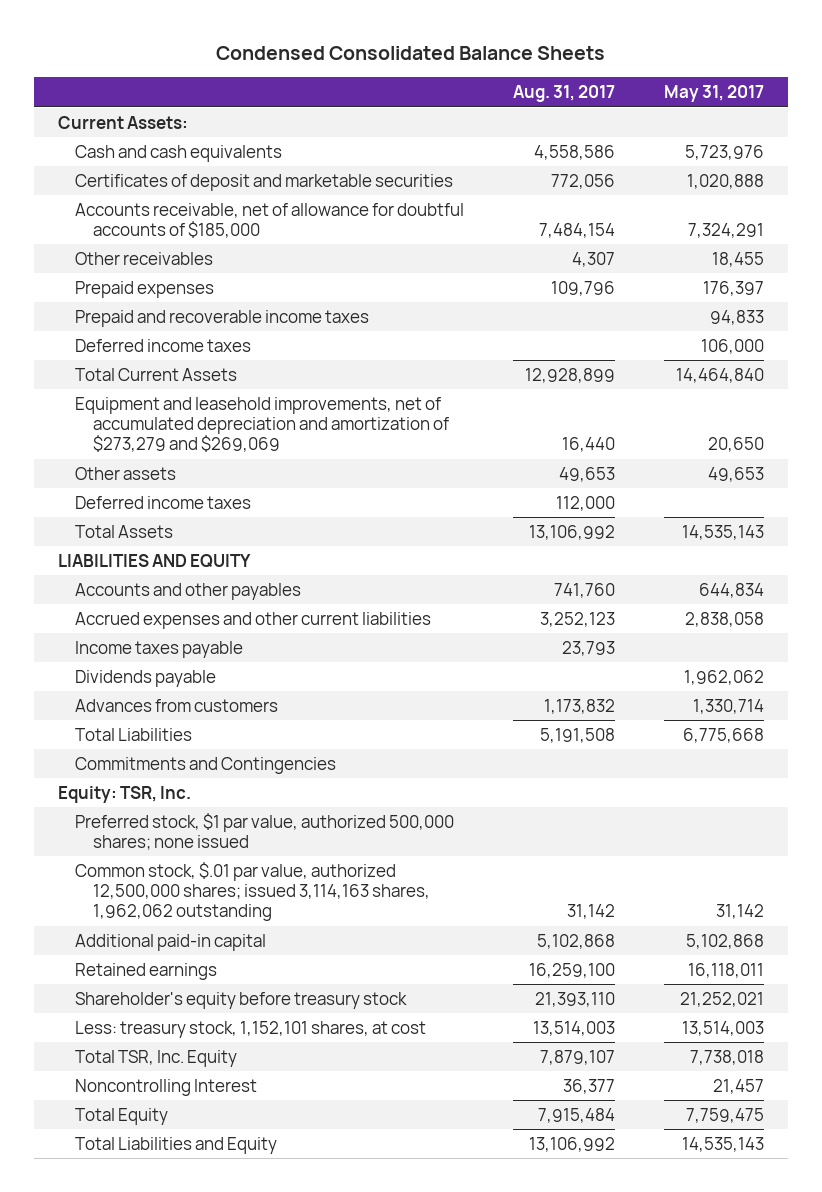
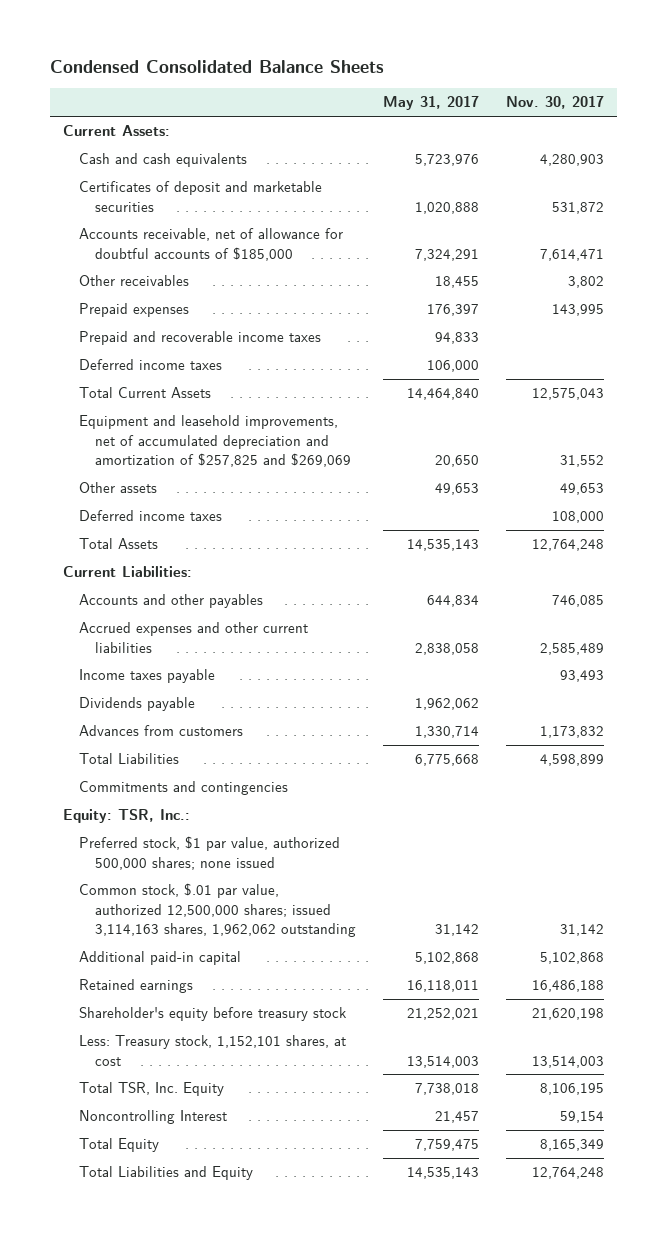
- | Aug. 31, 2017 | May 31, 2017
+ | May 31, 2017 | Nov. 30, 2017
- Equipment and leasehold improvements, net of accumulated depreciation and amortization of $273,279 and $269,069 | 16,440 | 20,650
+ Equipment and leasehold improvements, net of accumulated depreciation and amortization of $257,825 and $269,069 | 20,650 | 31,552
- LIABILITIES AND EQUITY
+ Current Liabilities:
- Commitments and Contingencies
- Equity: TSR, Inc.
+ Commitments and contingencies
+ Equity: TSR, Inc.:
- Less: treasury stock, 1,152,101 shares, at cost | 13,514,003 | 13,514,003
+ Less: Treasury stock, 1,152,101 shares, at cost | 13,514,003 | 13,514,003

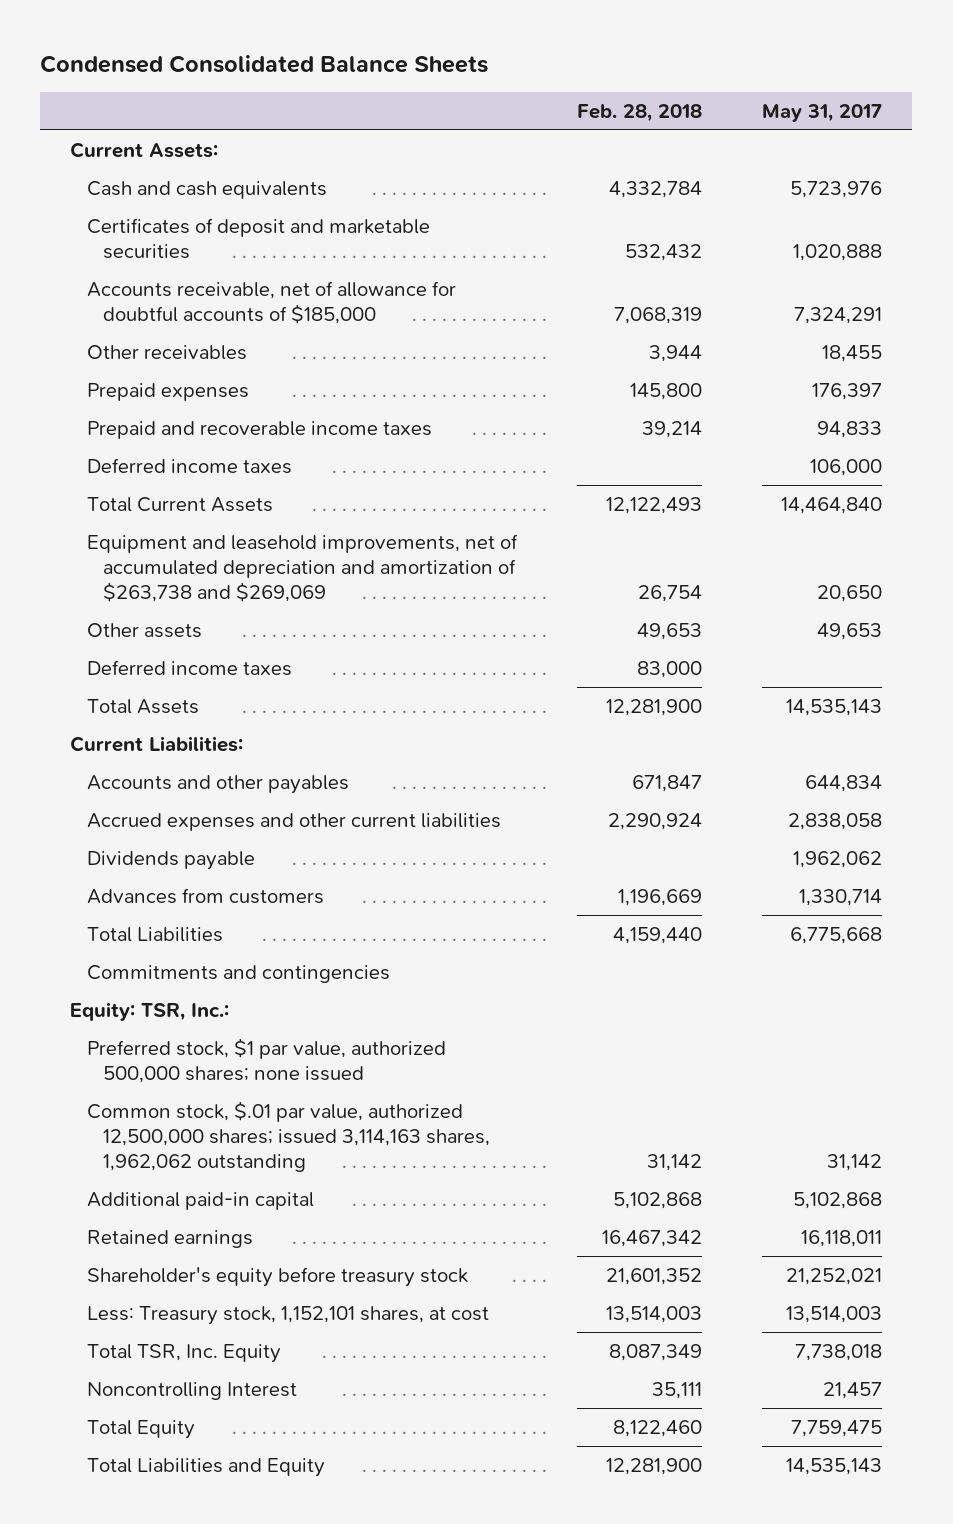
- | May 31, 2017 | Nov. 30, 2017
+ | Feb. 28, 2018 | May 31, 2017
- Equipment and leasehold improvements, net of accumulated depreciation and amortization of $257,825 and $269,069 | 20,650 | 31,552
+ Equipment and leasehold improvements, net of accumulated depreciation and amortization of $263,738 and $269,069 | 26,754 | 20,650
- Income taxes payable | | 93,493

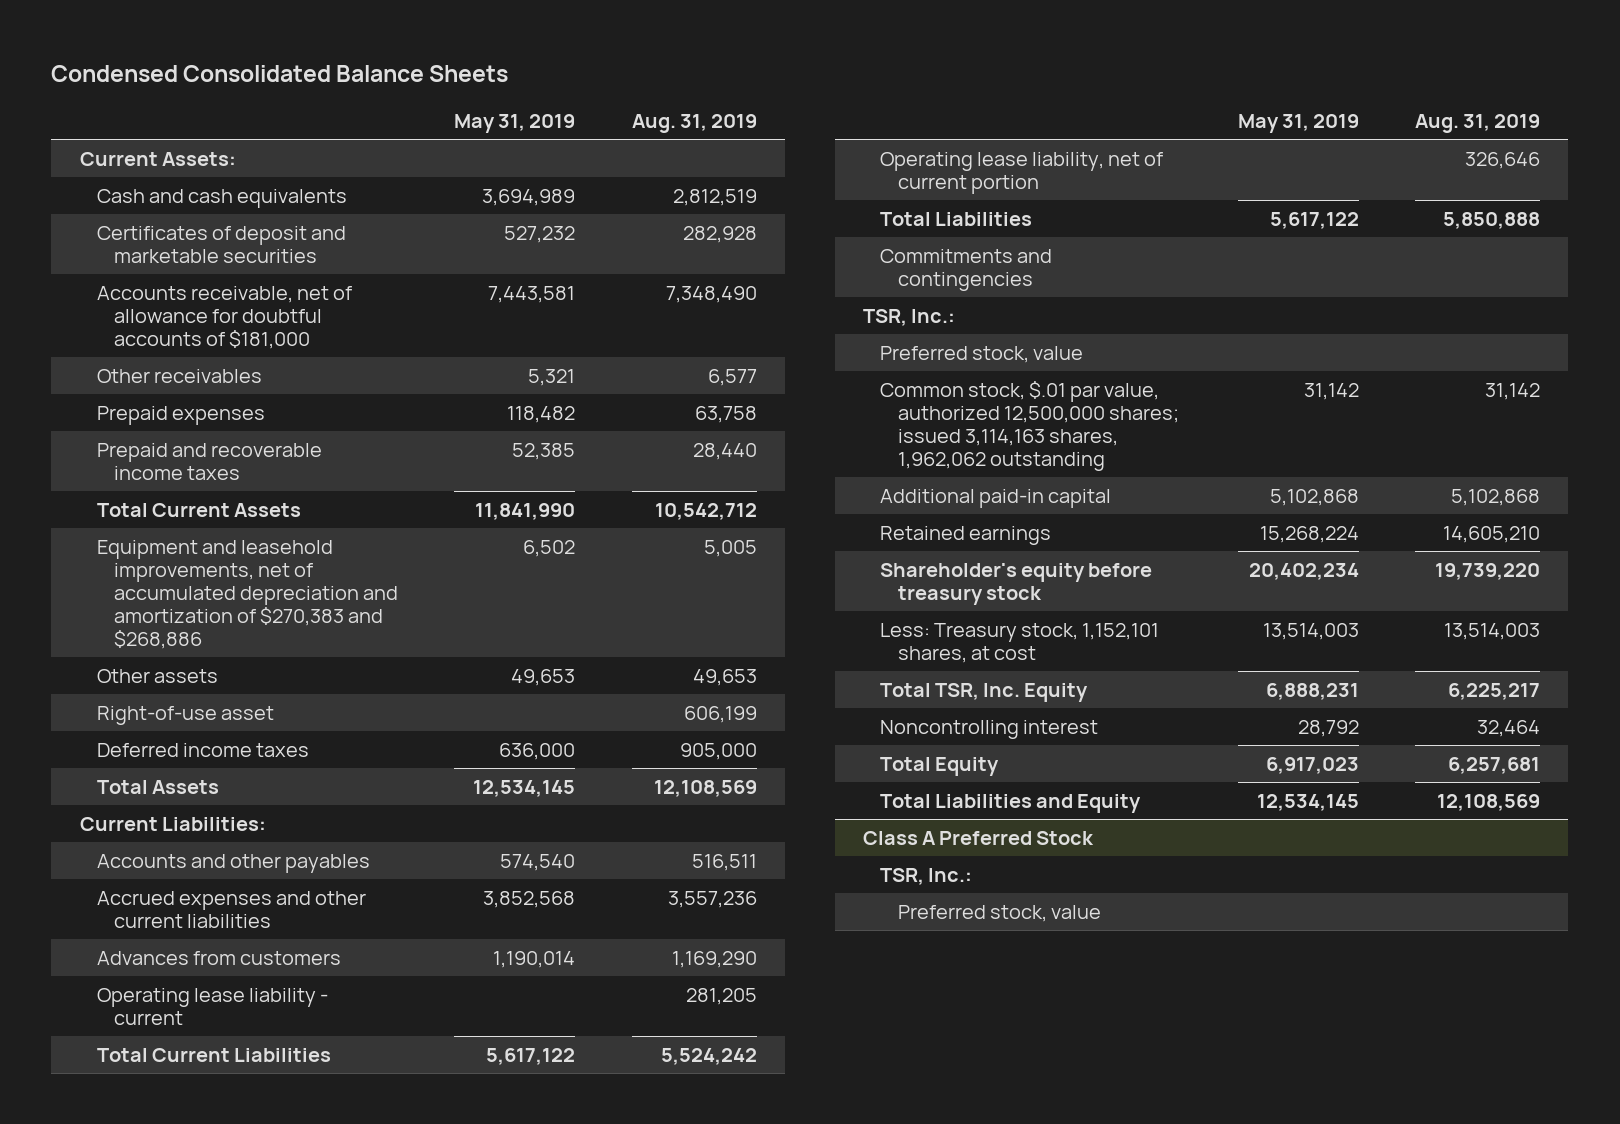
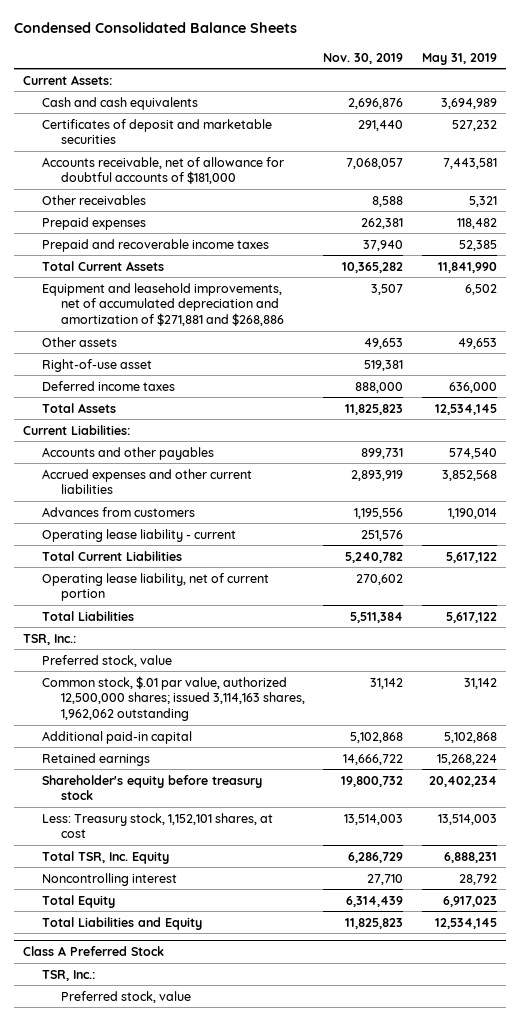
- | May 31, 2019 | Aug. 31, 2019
+ | Nov. 30, 2019 | May 31, 2019
- Equipment and leasehold improvements, net of accumulated depreciation and amortization of $270,383 and $268,886 | 6,502 | 5,005
+ Equipment and leasehold improvements, net of accumulated depreciation and amortization of $271,881 and $268,886 | 3,507 | 6,502
- Commitments and contingencies

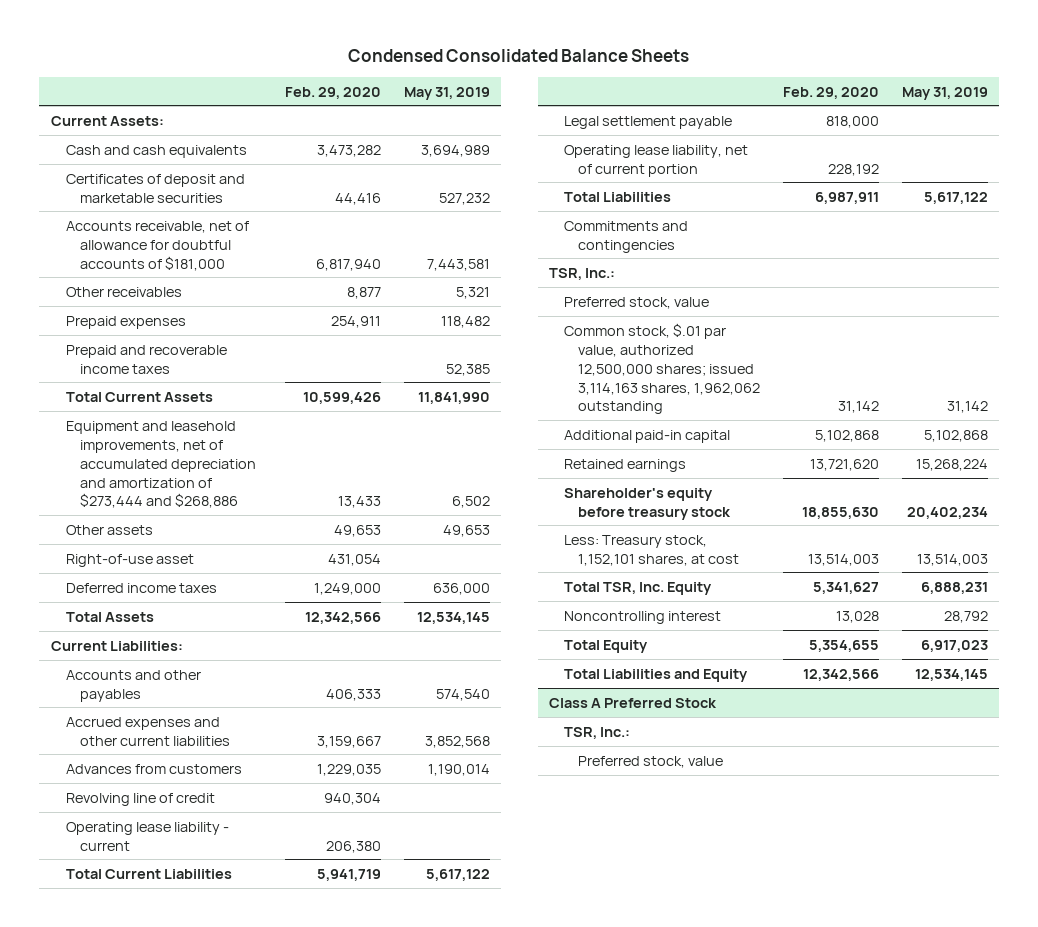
- | Nov. 30, 2019 | May 31, 2019
+ | Feb. 29, 2020 | May 31, 2019
- Equipment and leasehold improvements, net of accumulated depreciation and amortization of $271,881 and $268,886 | 3,507 | 6,502
+ Equipment and leasehold improvements, net of accumulated depreciation and amortization of $273,444 and $268,886 | 13,433 | 6,502
+ Revolving line of credit | 940,304 |
+ Legal settlement payable | 818,000 |
+ Commitments and contingencies

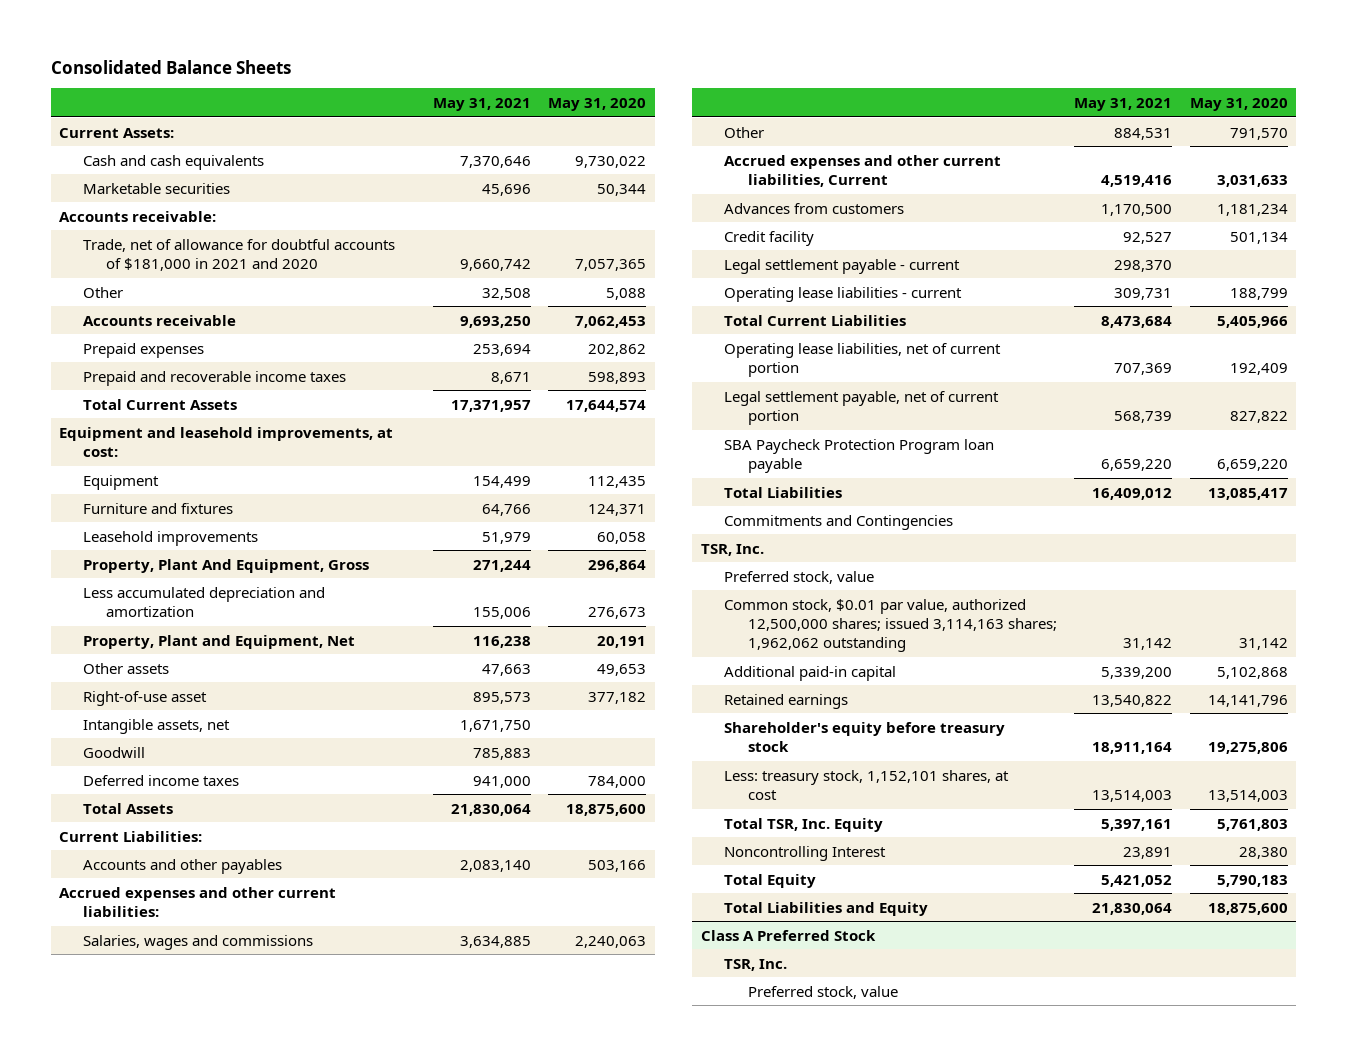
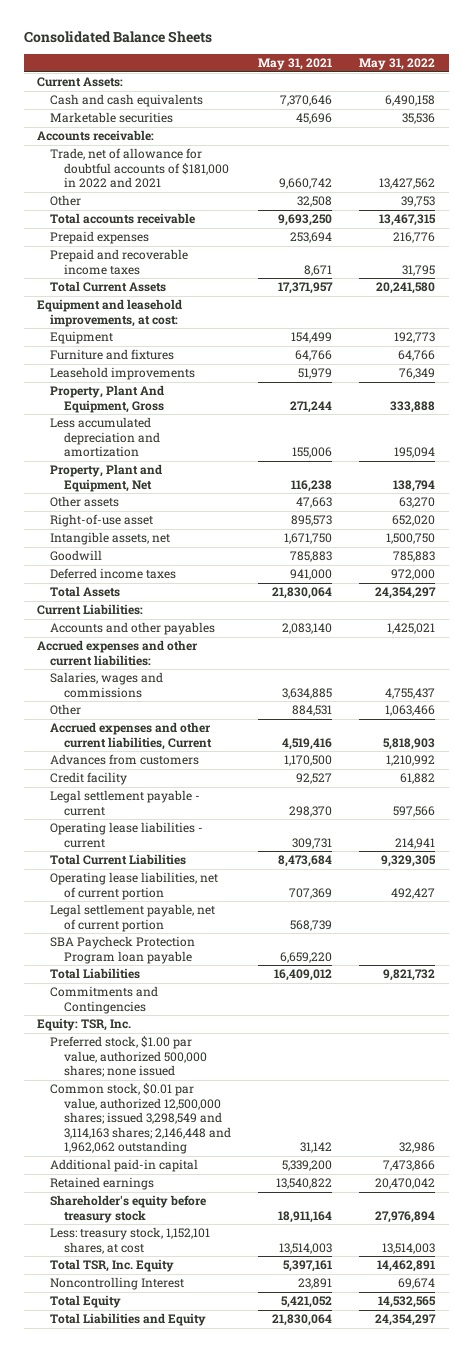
- | May 31, 2021 | May 31, 2020
+ | May 31, 2021 | May 31, 2022
- Trade, net of allowance for doubtful accounts of $181,000 in 2021 and 2020 | 9,660,742 | 7,057,365
+ Trade, net of allowance for doubtful accounts of $181,000 in 2022 and 2021 | 9,660,742 | 13,427,562
- Accounts receivable | 9,693,250 | 7,062,453
+ Total accounts receivable | 9,693,250 | 13,467,315
- TSR, Inc.
- Preferred stock, value
- Common stock, $0.01 par value, authorized 12,500,000 shares; issued 3,114,163 shares; 1,962,062 outstanding | 31,142 | 31,142
+ Equity: TSR, Inc.
+ Preferred stock, $1.00 par value, authorized 500,000 shares; none issued
+ Common stock, $0.01 par value, authorized 12,500,000 shares; issued 3,298,549 and 3,114,163 shares; 2,146,448 and 1,962,062 outstanding | 31,142 | 32,986
- Class A Preferred Stock
- TSR, Inc.
- Preferred stock, value

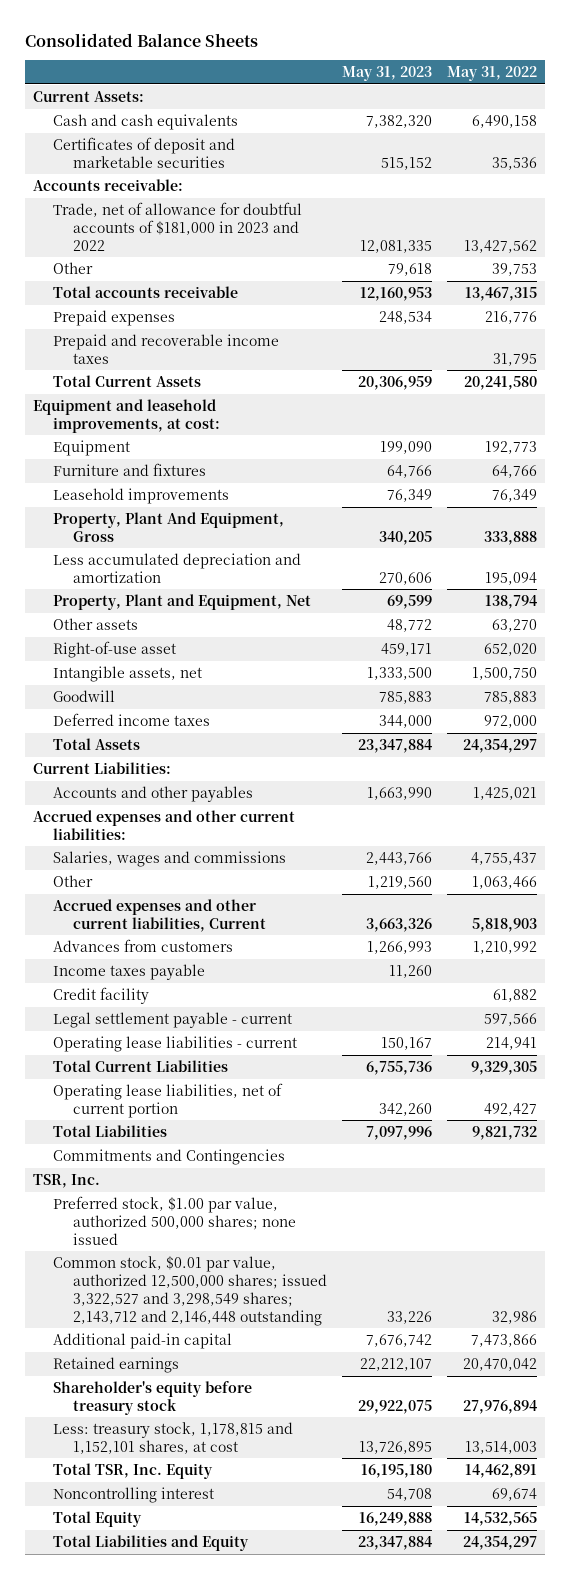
- | May 31, 2021 | May 31, 2022
+ | May 31, 2023 | May 31, 2022
- Marketable securities | 45,696 | 35,536
+ Certificates of deposit and marketable securities | 515,152 | 35,536
- Trade, net of allowance for doubtful accounts of $181,000 in 2022 and 2021 | 9,660,742 | 13,427,562
+ Trade, net of allowance for doubtful accounts of $181,000 in 2023 and 2022 | 12,081,335 | 13,427,562
+ Income taxes payable | 11,260 |
- Legal settlement payable, net of current portion | 568,739 |
- SBA Paycheck Protection Program loan payable | 6,659,220 |
- Equity: TSR, Inc.
+ TSR, Inc.
- Common stock, $0.01 par value, authorized 12,500,000 shares; issued 3,298,549 and 3,114,163 shares; 2,146,448 and 1,962,062 outstanding | 31,142 | 32,986
+ Common stock, $0.01 par value, authorized 12,500,000 shares; issued 3,322,527 and 3,298,549 shares; 2,143,712 and 2,146,448 outstanding | 33,226 | 32,986
- Less: treasury stock, 1,152,101 shares, at cost | 13,514,003 | 13,514,003
+ Less: treasury stock, 1,178,815 and 1,152,101 shares, at cost | 13,726,895 | 13,514,003
- Noncontrolling Interest | 23,891 | 69,674
+ Noncontrolling interest | 54,708 | 69,674

